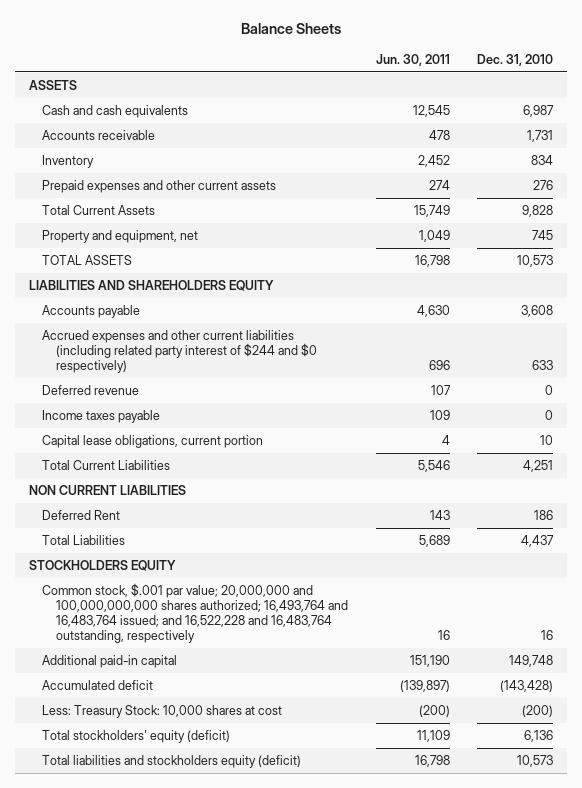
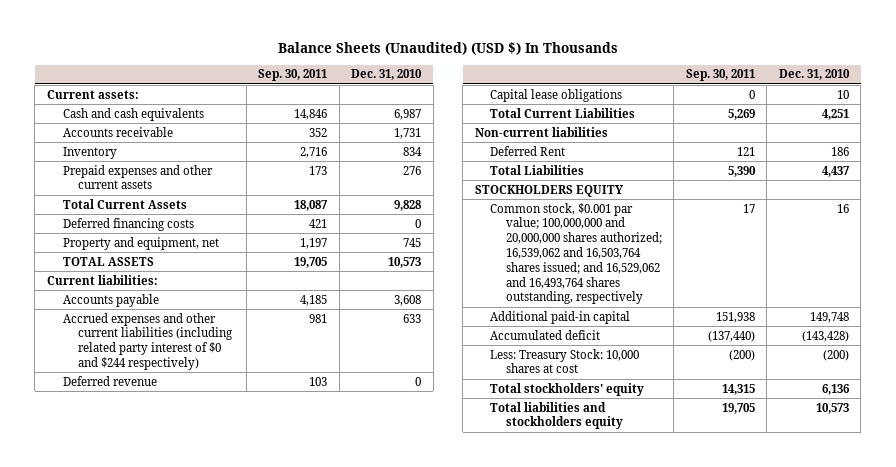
- Balance Sheets
+ Balance Sheets (Unaudited) (USD $) In Thousands
- | Jun. 30, 2011 | Dec. 31, 2010
+ | Sep. 30, 2011 | Dec. 31, 2010
- ASSETS
+ Current assets:
+ Deferred financing costs | 421 | 0
- LIABILITIES AND SHAREHOLDERS EQUITY
+ Current liabilities:
- Accrued expenses and other current liabilities (including related party interest of $244 and $0 respectively) | 696 | 633
+ Accrued expenses and other current liabilities (including related party interest of $0 and $244 respectively) | 981 | 633
- Income taxes payable | 109 | 0
- Capital lease obligations, current portion | 4 | 10
+ Capital lease obligations | 0 | 10
- NON CURRENT LIABILITIES
+ Non-current liabilities
- Common stock, $.001 par value; 20,000,000 and 100,000,000,000 shares authorized; 16,493,764 and 16,483,764 issued; and 16,522,228 and 16,483,764 outstanding, respectively | 16 | 16
+ Common stock, $0.001 par value; 100,000,000 and 20,000,000 shares authorized; 16,539,062 and 16,503,764 shares issued; and 16,529,062 and 16,493,764 shares outstanding, respectively | 17 | 16
- Total stockholders' equity (deficit) | 11,109 | 6,136
- Total liabilities and stockholders equity (deficit) | 16,798 | 10,573
+ Total stockholders' equity | 14,315 | 6,136
+ Total liabilities and stockholders equity | 19,705 | 10,573

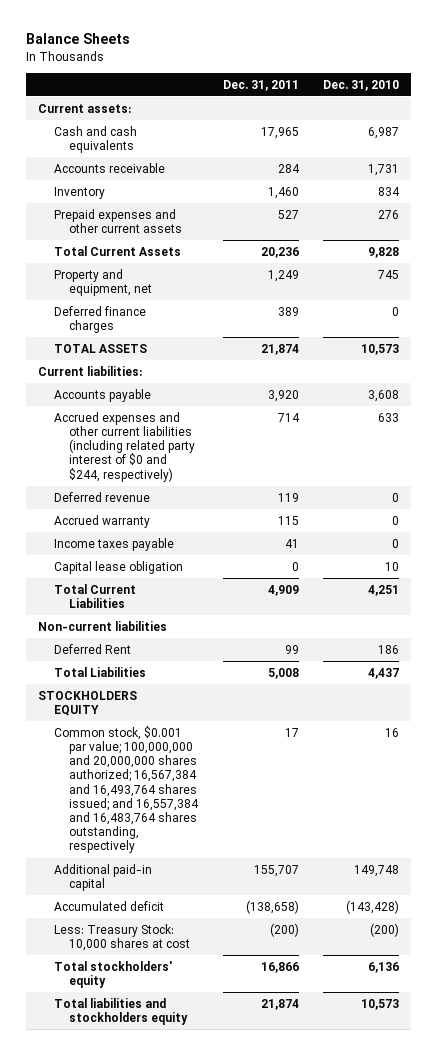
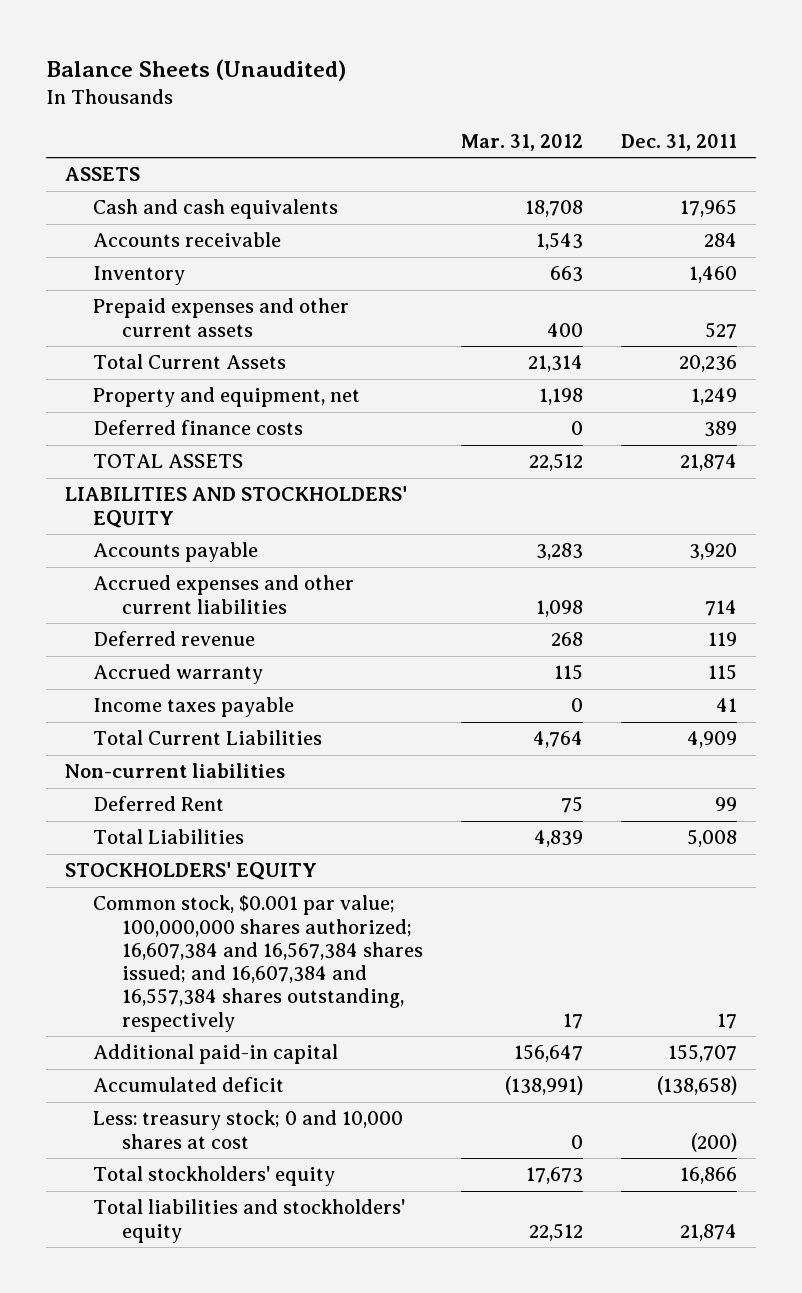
- Balance Sheets
+ Balance Sheets (Unaudited)
- | Dec. 31, 2011 | Dec. 31, 2010
+ | Mar. 31, 2012 | Dec. 31, 2011
- Current assets:
+ ASSETS
- Deferred finance charges | 389 | 0
+ Deferred finance costs | 0 | 389
- Current liabilities:
+ LIABILITIES AND STOCKHOLDERS' EQUITY
- Accrued expenses and other current liabilities (including related party interest of $0 and $244, respectively) | 714 | 633
+ Accrued expenses and other current liabilities | 1,098 | 714
- Capital lease obligation | 0 | 10
- STOCKHOLDERS EQUITY
- Common stock, $0.001 par value; 100,000,000 and 20,000,000 shares authorized; 16,567,384 and 16,493,764 shares issued; and 16,557,384 and 16,483,764 shares outstanding, respectively | 17 | 16
+ STOCKHOLDERS' EQUITY
+ Common stock, $0.001 par value; 100,000,000 shares authorized; 16,607,384 and 16,567,384 shares issued; and 16,607,384 and 16,557,384 shares outstanding, respectively | 17 | 17
- Less: Treasury Stock: 10,000 shares at cost | (200) | (200)
+ Less: treasury stock; 0 and 10,000 shares at cost | 0 | (200)
- Total liabilities and stockholders equity | 21,874 | 10,573
+ Total liabilities and stockholders' equity | 22,512 | 21,874

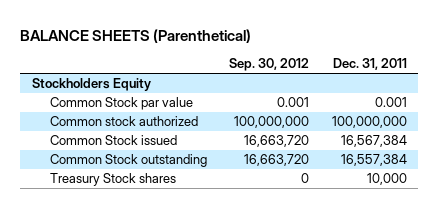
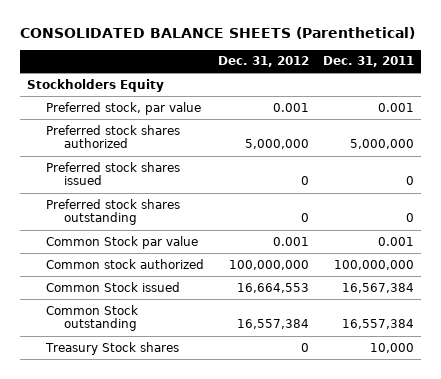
- BALANCE SHEETS (Parenthetical)
+ CONSOLIDATED BALANCE SHEETS (Parenthetical)
- | Sep. 30, 2012 | Dec. 31, 2011
+ | Dec. 31, 2012 | Dec. 31, 2011
+ Preferred stock, par value | 0.001 | 0.001
+ Preferred stock shares authorized | 5,000,000 | 5,000,000
+ Preferred stock shares issued | 0 | 0
+ Preferred stock shares outstanding | 0 | 0

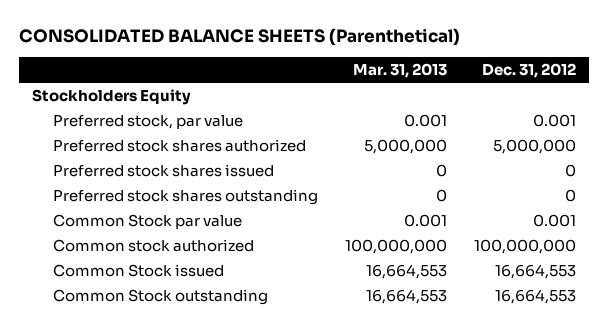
- | Dec. 31, 2012 | Dec. 31, 2011
+ | Mar. 31, 2013 | Dec. 31, 2012
- Common Stock outstanding | 16,557,384 | 16,557,384
- Treasury Stock shares | 0 | 10,000
+ Common Stock outstanding | 16,664,553 | 16,664,553

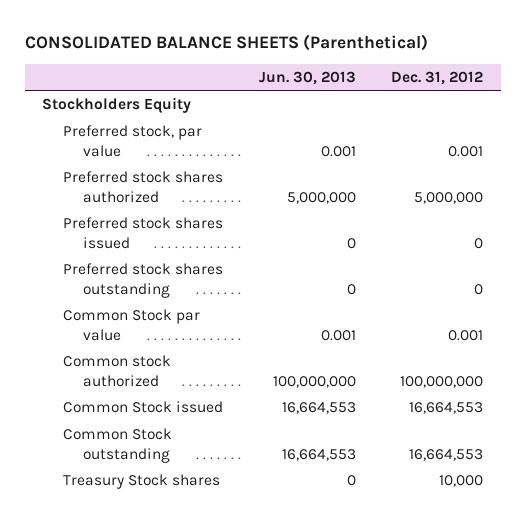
- | Mar. 31, 2013 | Dec. 31, 2012
+ | Jun. 30, 2013 | Dec. 31, 2012
+ Treasury Stock shares | 0 | 10,000

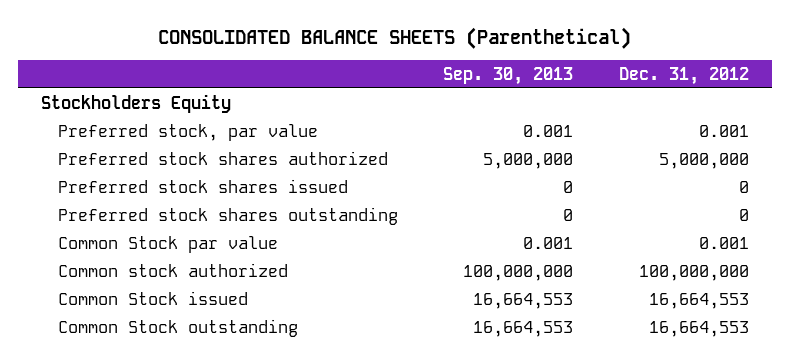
- | Jun. 30, 2013 | Dec. 31, 2012
+ | Sep. 30, 2013 | Dec. 31, 2012
- Treasury Stock shares | 0 | 10,000

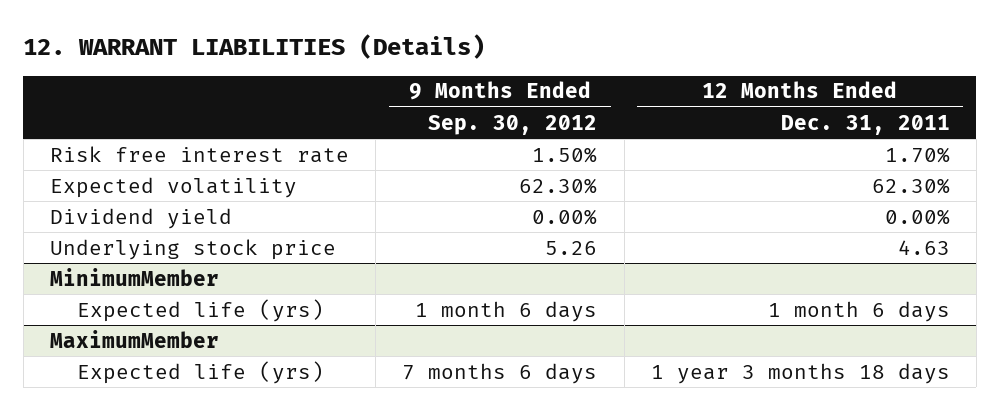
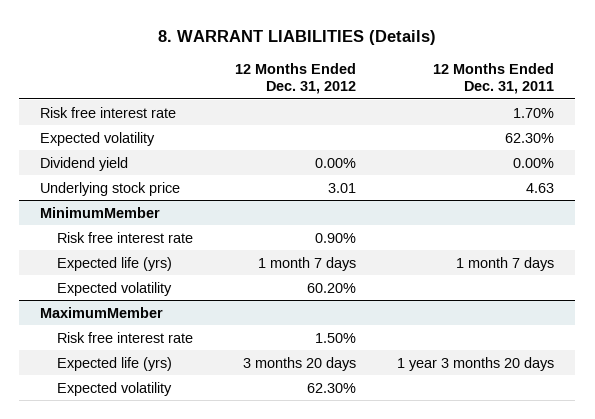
- 12. WARRANT LIABILITIES (Details)
+ 8. WARRANT LIABILITIES (Details)
- | 9 Months Ended Sep. 30, 2012 | 12 Months Ended Dec. 31, 2011
+ | 12 Months Ended Dec. 31, 2012 | 12 Months Ended Dec. 31, 2011
@ MinimumMember
- Expected life (yrs) | 1 month 6 days | 1 month 6 days
+ Risk free interest rate | 0.90% |
+ Expected life (yrs) | 1 month 7 days | 1 month 7 days
+ Expected volatility | 60.20% |
@ MaximumMember
- Expected life (yrs) | 7 months 6 days | 1 year 3 months 18 days
+ Risk free interest rate | 1.50% |
+ Expected life (yrs) | 3 months 20 days | 1 year 3 months 20 days
+ Expected volatility | 62.30% |

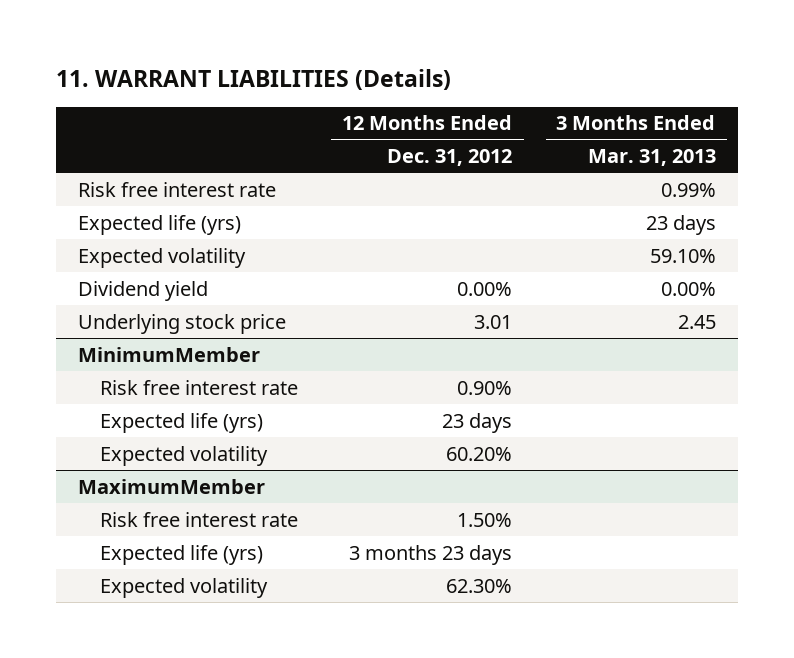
- 8. WARRANT LIABILITIES (Details)
+ 11. WARRANT LIABILITIES (Details)
- | 12 Months Ended Dec. 31, 2012 | 12 Months Ended Dec. 31, 2011
+ | 12 Months Ended Dec. 31, 2012 | 3 Months Ended Mar. 31, 2013
+ Expected life (yrs) | | 23 days
@ MinimumMember
- Expected life (yrs) | 1 month 7 days | 1 month 7 days
+ Expected life (yrs) | 23 days |
@ MaximumMember
- Expected life (yrs) | 3 months 20 days | 1 year 3 months 20 days
+ Expected life (yrs) | 3 months 23 days |

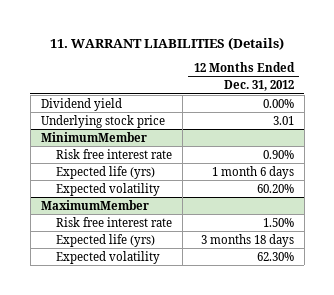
- | 12 Months Ended Dec. 31, 2012 | 3 Months Ended Mar. 31, 2013
+ | 12 Months Ended Dec. 31, 2012
- Risk free interest rate | | 0.99%
- Expected life (yrs) | | 23 days
- Expected volatility | | 59.10%
@ MinimumMember
- Expected life (yrs) | 23 days |
+ Expected life (yrs) | 1 month 6 days
@ MaximumMember
- Expected life (yrs) | 3 months 23 days |
+ Expected life (yrs) | 3 months 18 days

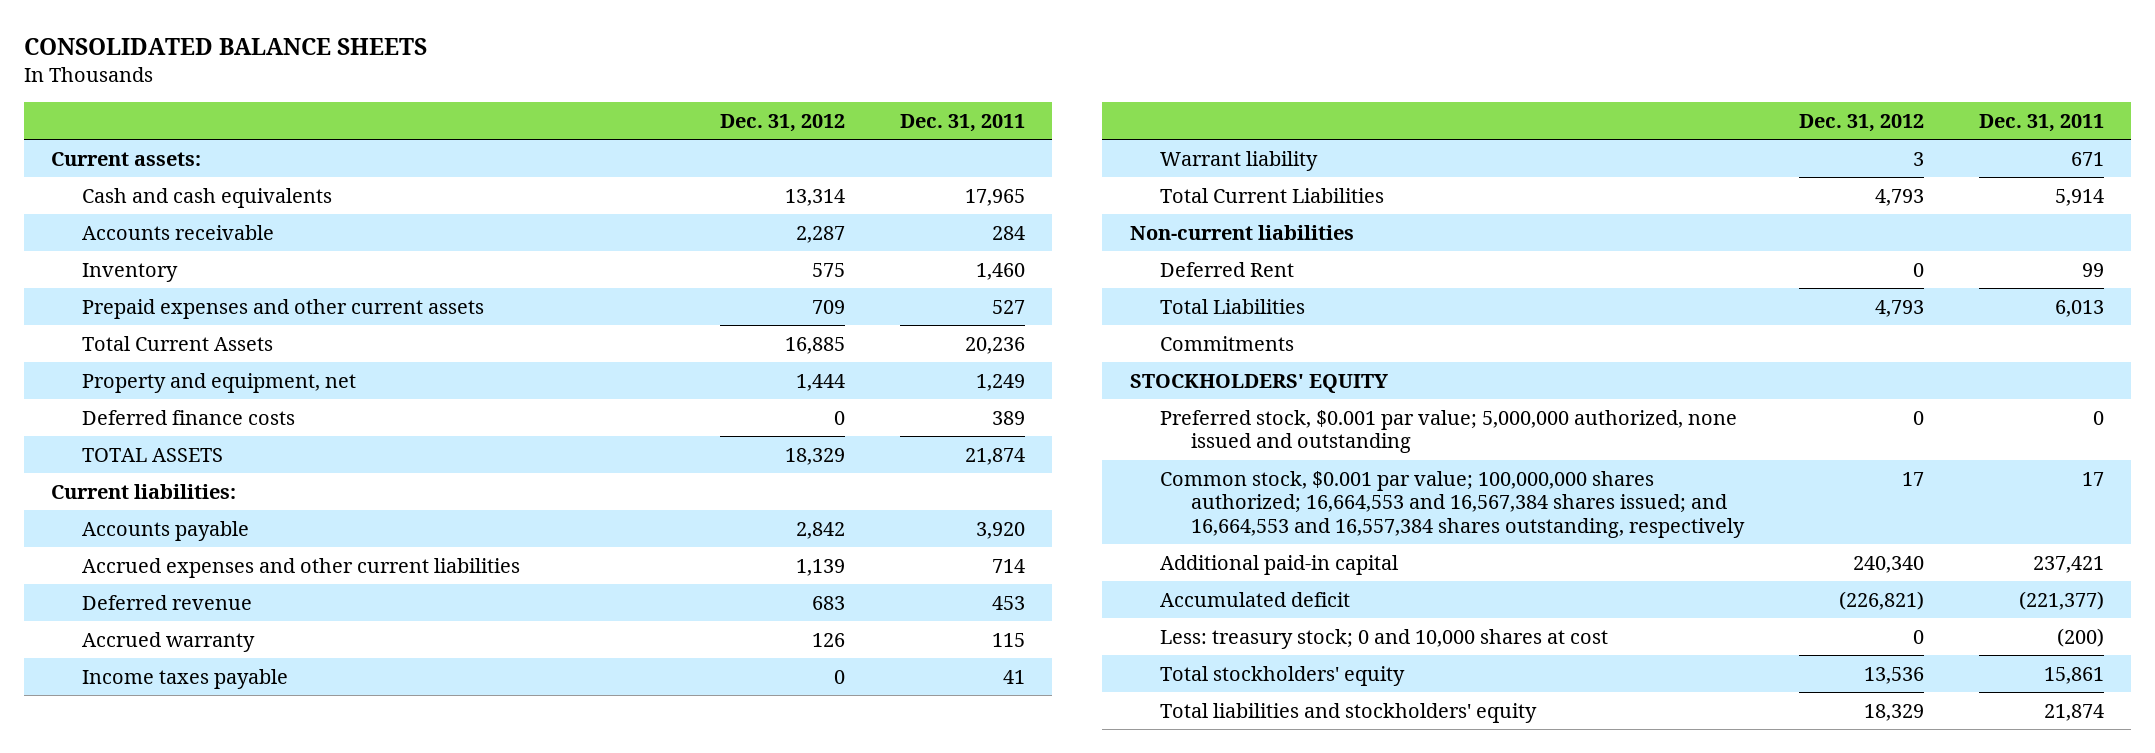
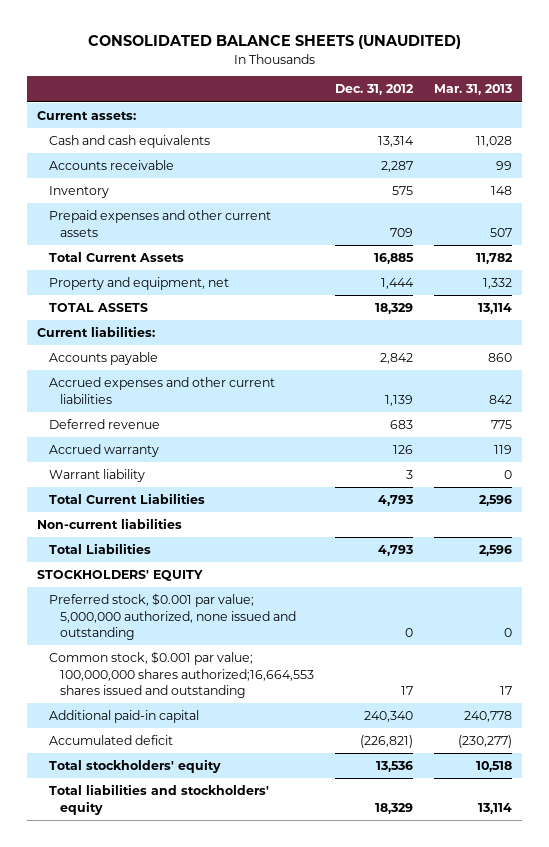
- CONSOLIDATED BALANCE SHEETS
+ CONSOLIDATED BALANCE SHEETS (UNAUDITED)
- | Dec. 31, 2012 | Dec. 31, 2011
+ | Dec. 31, 2012 | Mar. 31, 2013
- Deferred finance costs | 0 | 389
- Income taxes payable | 0 | 41
- Deferred Rent | 0 | 99
- Commitments
- Common stock, $0.001 par value; 100,000,000 shares authorized; 16,664,553 and 16,567,384 shares issued; and 16,664,553 and 16,557,384 shares outstanding, respectively | 17 | 17
+ Common stock, $0.001 par value; 100,000,000 shares authorized;16,664,553 shares issued and outstanding | 17 | 17
- Less: treasury stock; 0 and 10,000 shares at cost | 0 | (200)

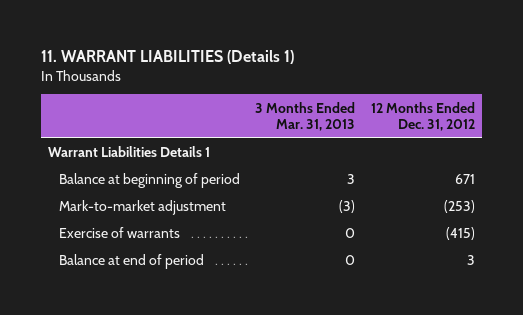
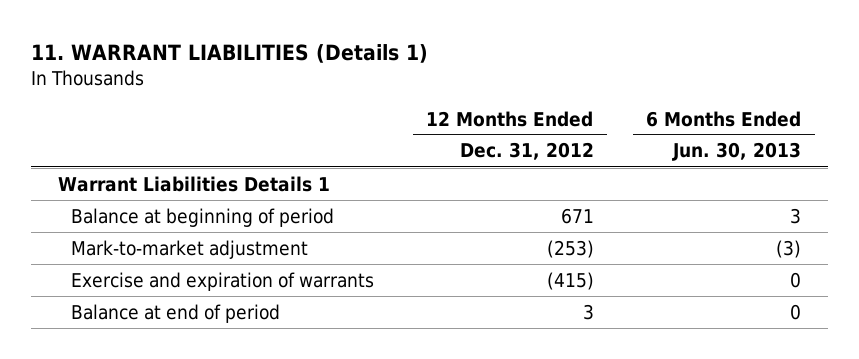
- | 3 Months Ended Mar. 31, 2013 | 12 Months Ended Dec. 31, 2012
+ | 12 Months Ended Dec. 31, 2012 | 6 Months Ended Jun. 30, 2013
- Exercise of warrants | 0 | (415)
+ Exercise and expiration of warrants | (415) | 0

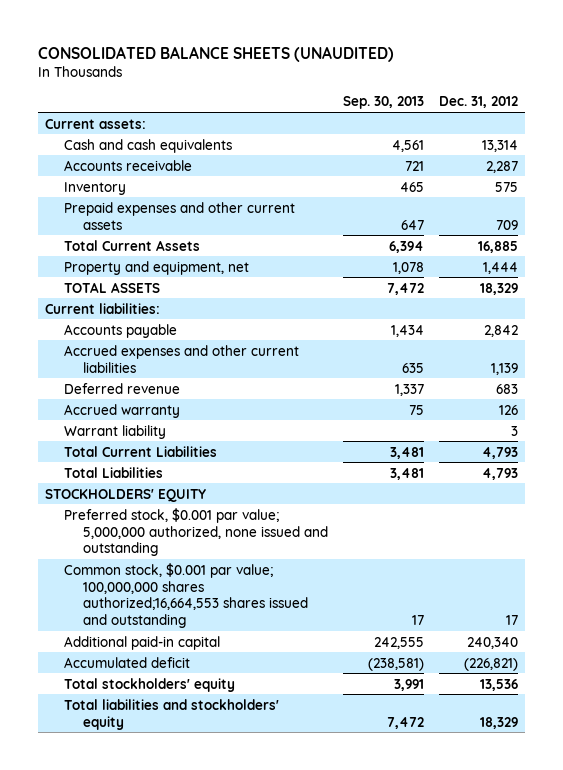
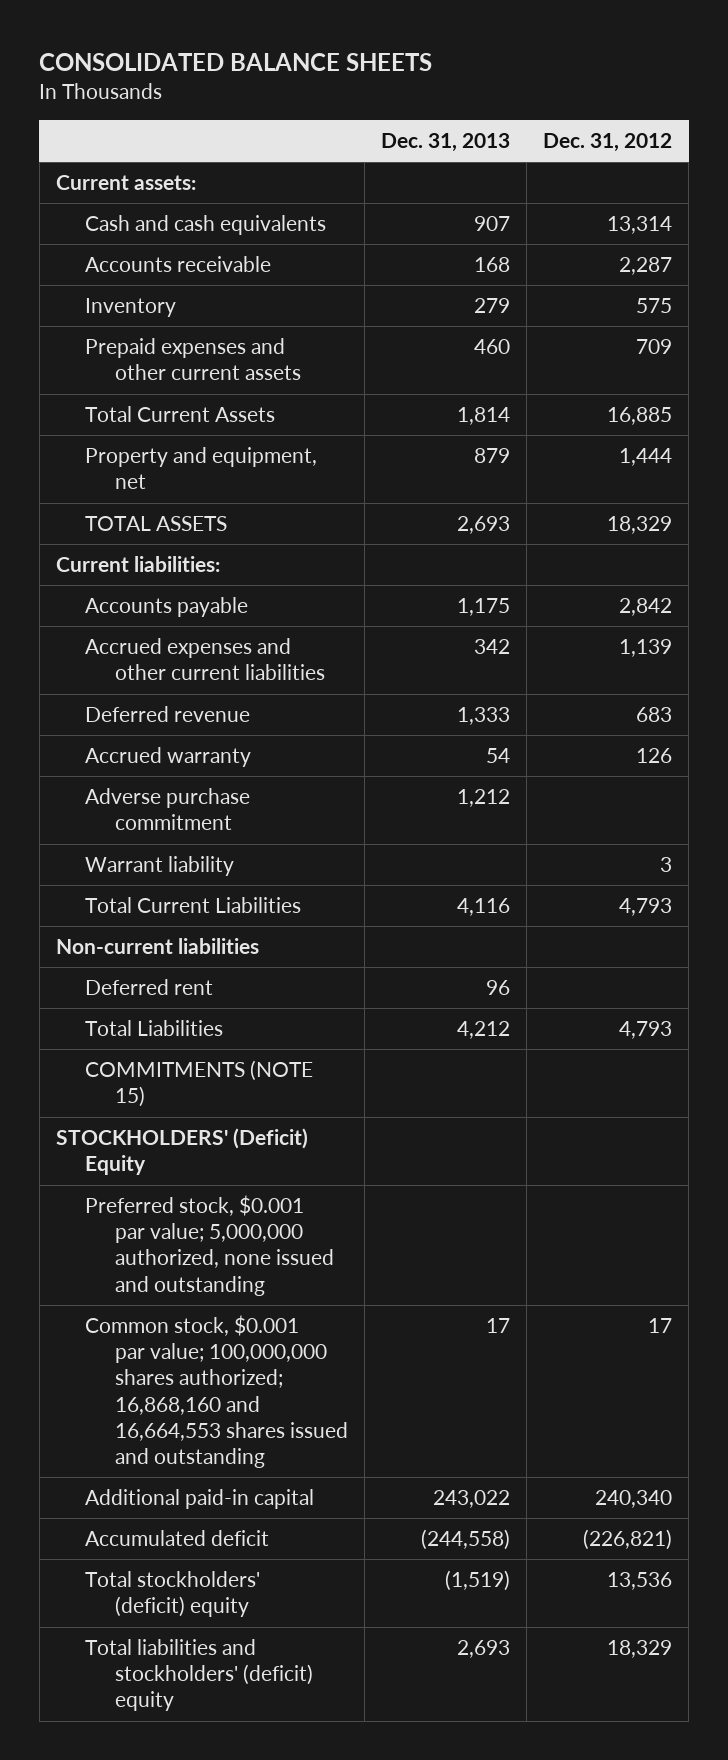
- CONSOLIDATED BALANCE SHEETS (UNAUDITED)
+ CONSOLIDATED BALANCE SHEETS
- | Sep. 30, 2013 | Dec. 31, 2012
+ | Dec. 31, 2013 | Dec. 31, 2012
+ Adverse purchase commitment | 1,212 |
+ Non-current liabilities
+ Deferred rent | 96 |
- STOCKHOLDERS' EQUITY
+ COMMITMENTS (NOTE 15)
+ STOCKHOLDERS' (Deficit) Equity
- Common stock, $0.001 par value; 100,000,000 shares authorized;16,664,553 shares issued and outstanding | 17 | 17
+ Common stock, $0.001 par value; 100,000,000 shares authorized; 16,868,160 and 16,664,553 shares issued and outstanding | 17 | 17
- Total stockholders' equity | 3,991 | 13,536
- Total liabilities and stockholders' equity | 7,472 | 18,329
+ Total stockholders' (deficit) equity | (1,519) | 13,536
+ Total liabilities and stockholders' (deficit) equity | 2,693 | 18,329

